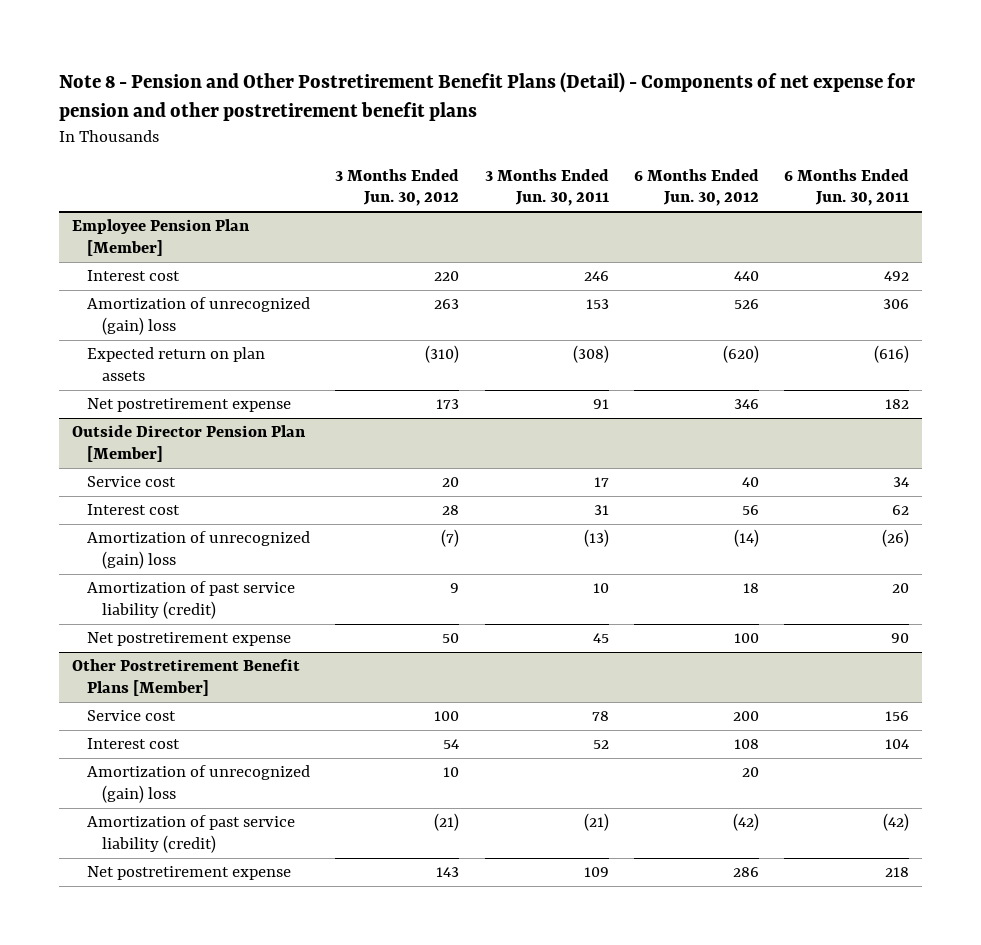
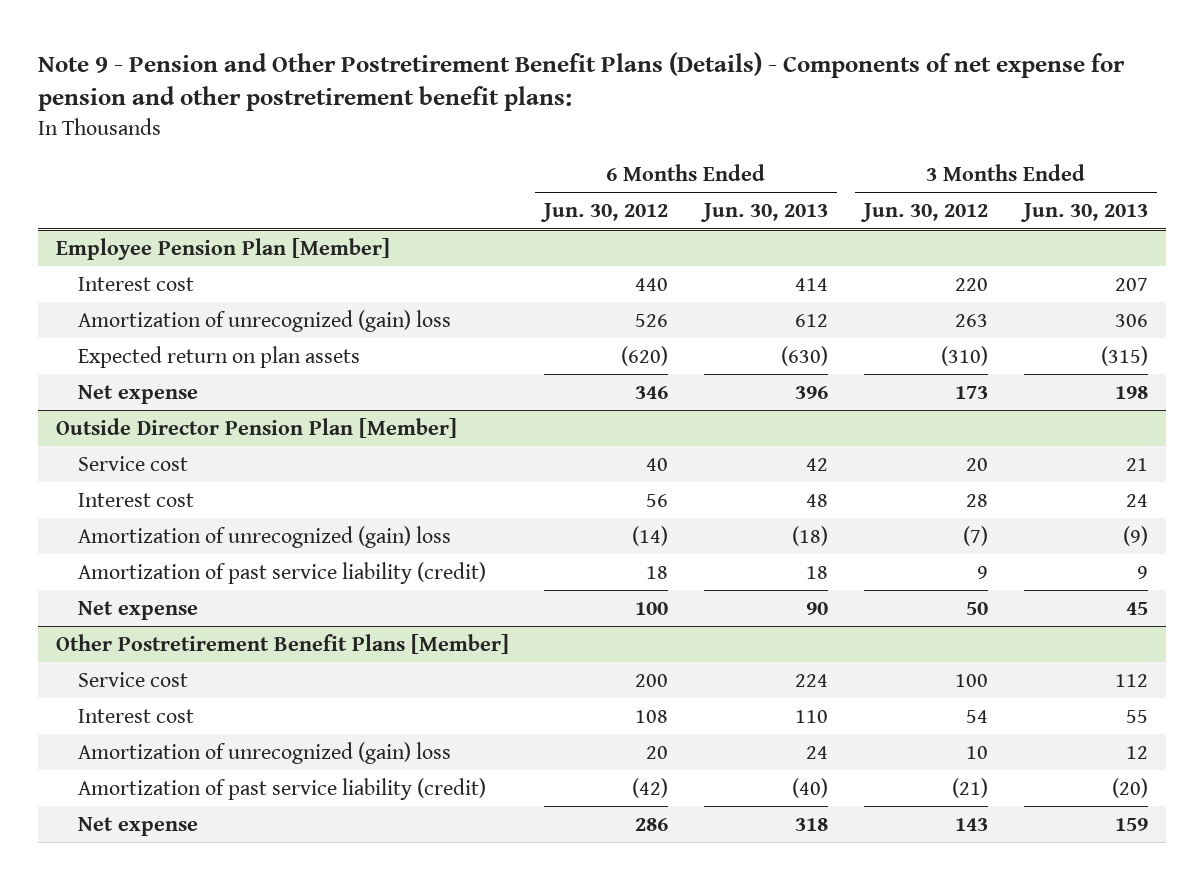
- Note 8 - Pension and Other Postretirement Benefit Plans (Detail) - Components of net expense for pension and other postretirement benefit plans
+ Note 9 - Pension and Other Postretirement Benefit Plans (Details) - Components of net expense for pension and other postretirement benefit plans:
- | 3 Months Ended Jun. 30, 2012 | 3 Months Ended Jun. 30, 2011 | 6 Months Ended Jun. 30, 2012 | 6 Months Ended Jun. 30, 2011
+ | 6 Months Ended Jun. 30, 2012 | 6 Months Ended Jun. 30, 2013 | 3 Months Ended Jun. 30, 2012 | 3 Months Ended Jun. 30, 2013
@ Employee Pension Plan [Member]
- Net postretirement expense | 173 | 91 | 346 | 182
+ Net expense | 346 | 396 | 173 | 198
@ Outside Director Pension Plan [Member]
- Net postretirement expense | 50 | 45 | 100 | 90
+ Net expense | 100 | 90 | 50 | 45
@ Other Postretirement Benefit Plans [Member]
- Net postretirement expense | 143 | 109 | 286 | 218
+ Net expense | 286 | 318 | 143 | 159

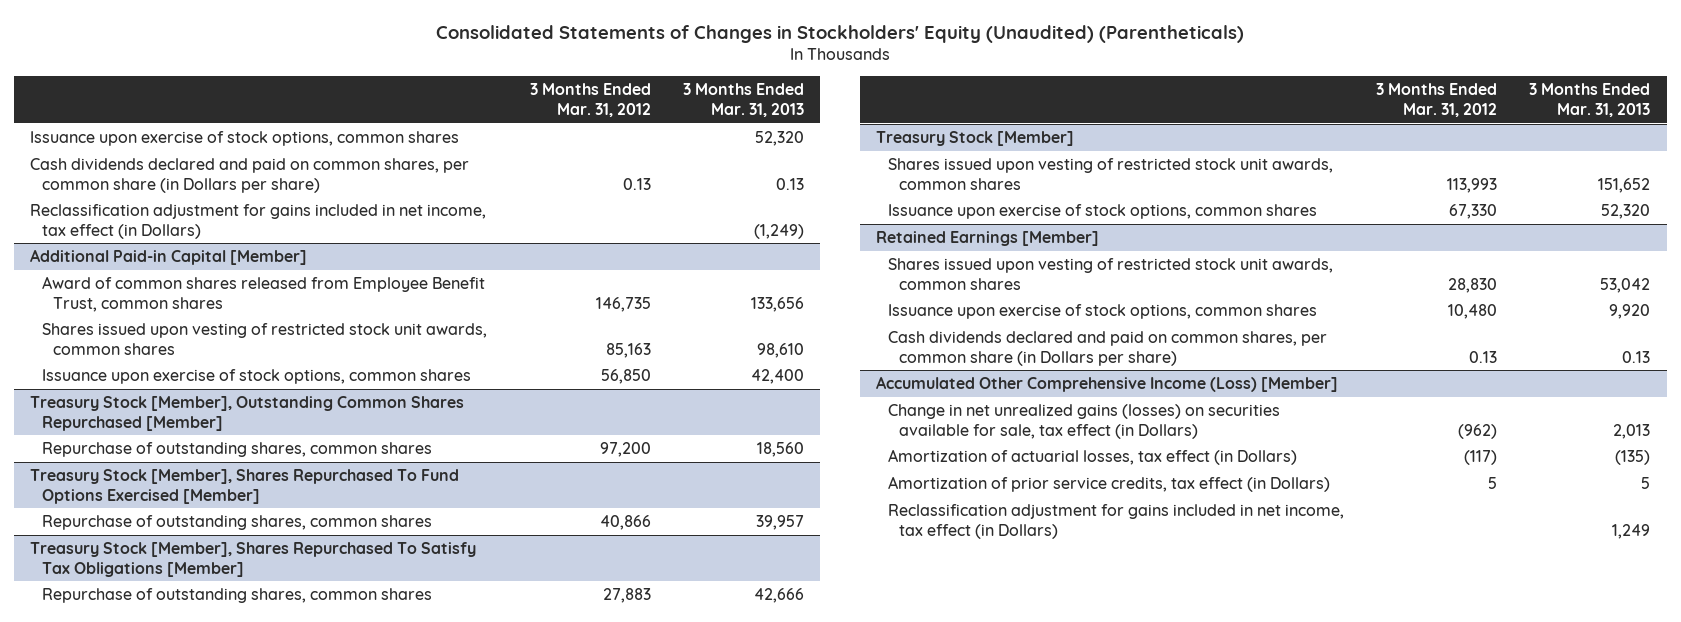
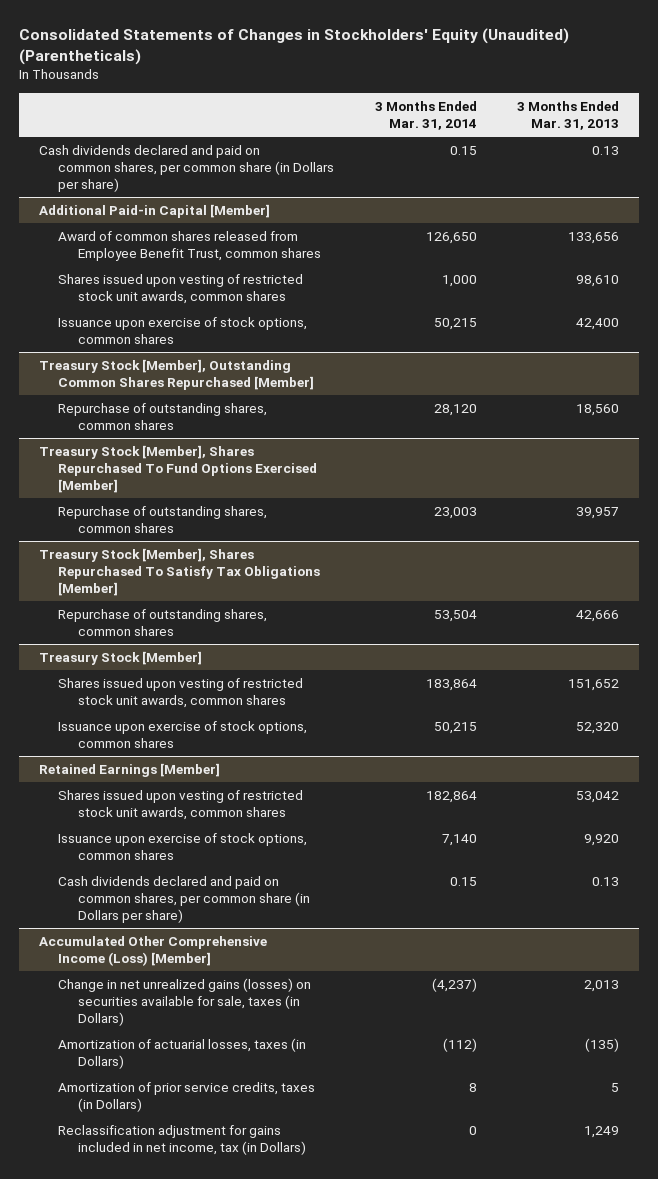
- | 3 Months Ended Mar. 31, 2012 | 3 Months Ended Mar. 31, 2013
+ | 3 Months Ended Mar. 31, 2014 | 3 Months Ended Mar. 31, 2013
- Issuance upon exercise of stock options, common shares | | 52,320
- Reclassification adjustment for gains included in net income, tax effect (in Dollars) | | (1,249)
@ Accumulated Other Comprehensive Income (Loss) [Member]
- Change in net unrealized gains (losses) on securities available for sale, tax effect (in Dollars) | (962) | 2,013
- Amortization of actuarial losses, tax effect (in Dollars) | (117) | (135)
- Amortization of prior service credits, tax effect (in Dollars) | 5 | 5
- Reclassification adjustment for gains included in net income, tax effect (in Dollars) | | 1,249
+ Change in net unrealized gains (losses) on securities available for sale, taxes (in Dollars) | (4,237) | 2,013
+ Amortization of actuarial losses, taxes (in Dollars) | (112) | (135)
+ Amortization of prior service credits, taxes (in Dollars) | 8 | 5
+ Reclassification adjustment for gains included in net income, tax (in Dollars) | 0 | 1,249

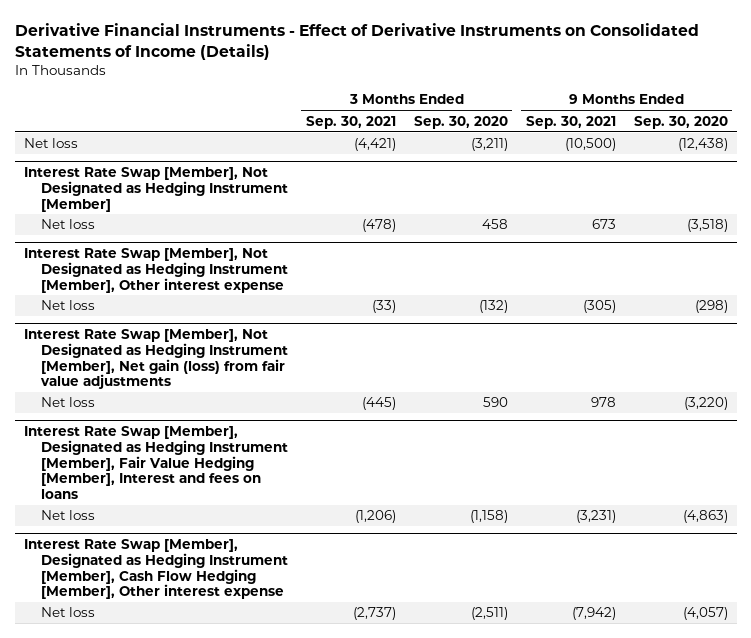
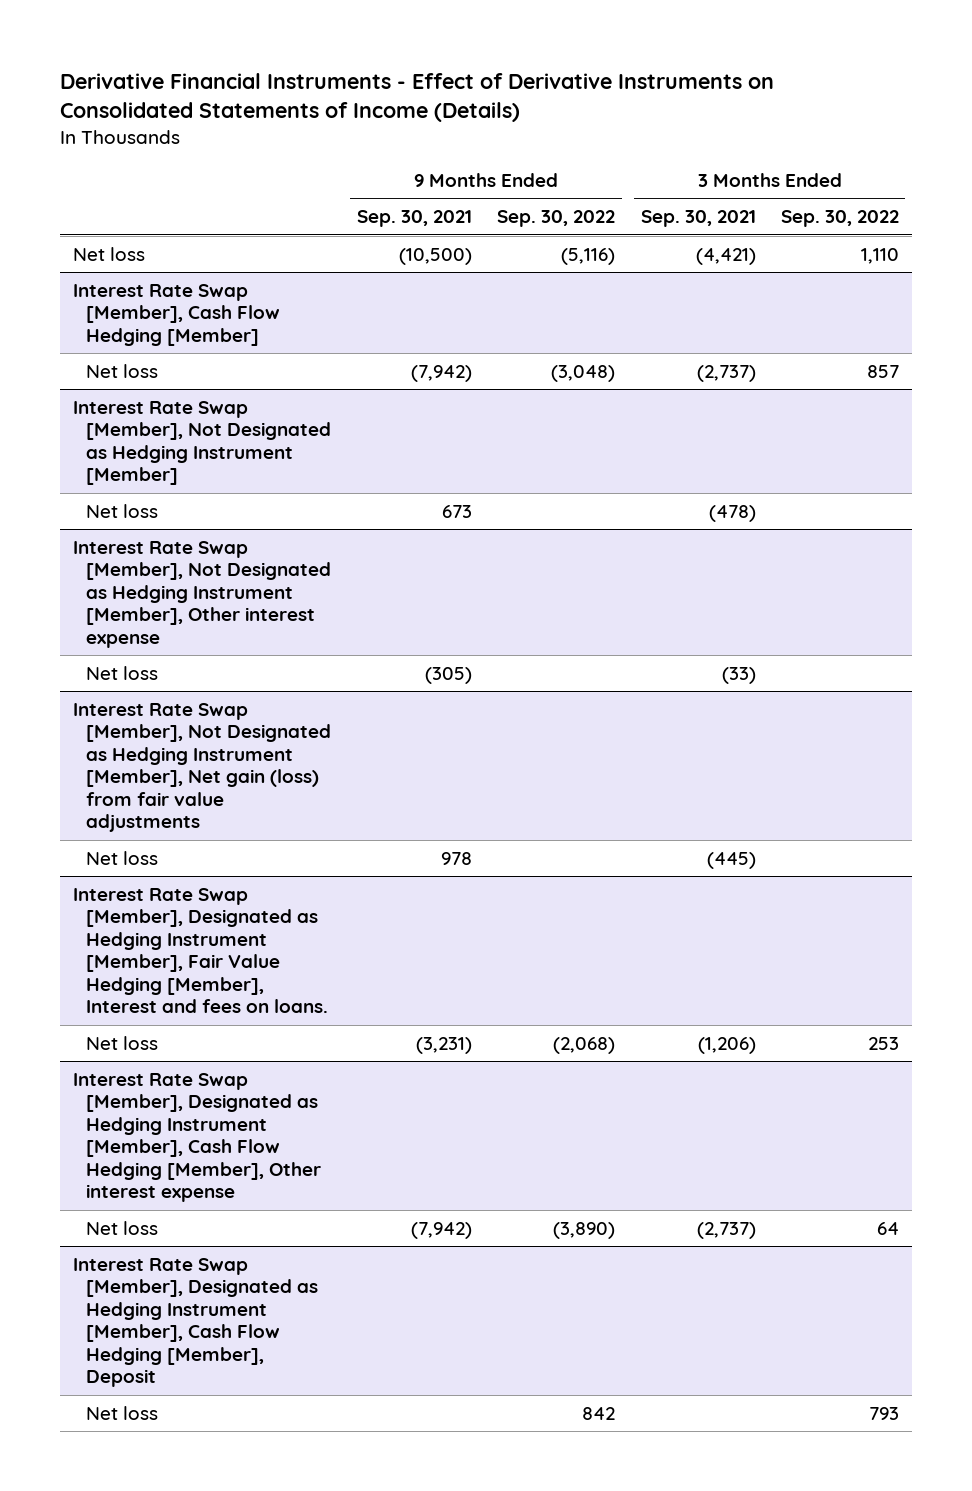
- | 3 Months Ended Sep. 30, 2021 | 3 Months Ended Sep. 30, 2020 | 9 Months Ended Sep. 30, 2021 | 9 Months Ended Sep. 30, 2020
+ | 9 Months Ended Sep. 30, 2021 | 9 Months Ended Sep. 30, 2022 | 3 Months Ended Sep. 30, 2021 | 3 Months Ended Sep. 30, 2022
+ Interest Rate Swap [Member], Cash Flow Hedging [Member]
+ Net loss | (7,942) | (3,048) | (2,737) | 857
- Interest Rate Swap [Member], Designated as Hedging Instrument [Member], Fair Value Hedging [Member], Interest and fees on loans
+ Interest Rate Swap [Member], Designated as Hedging Instrument [Member], Fair Value Hedging [Member], Interest and fees on loans.
+ Interest Rate Swap [Member], Designated as Hedging Instrument [Member], Cash Flow Hedging [Member], Deposit
+ Net loss | | 842 | | 793

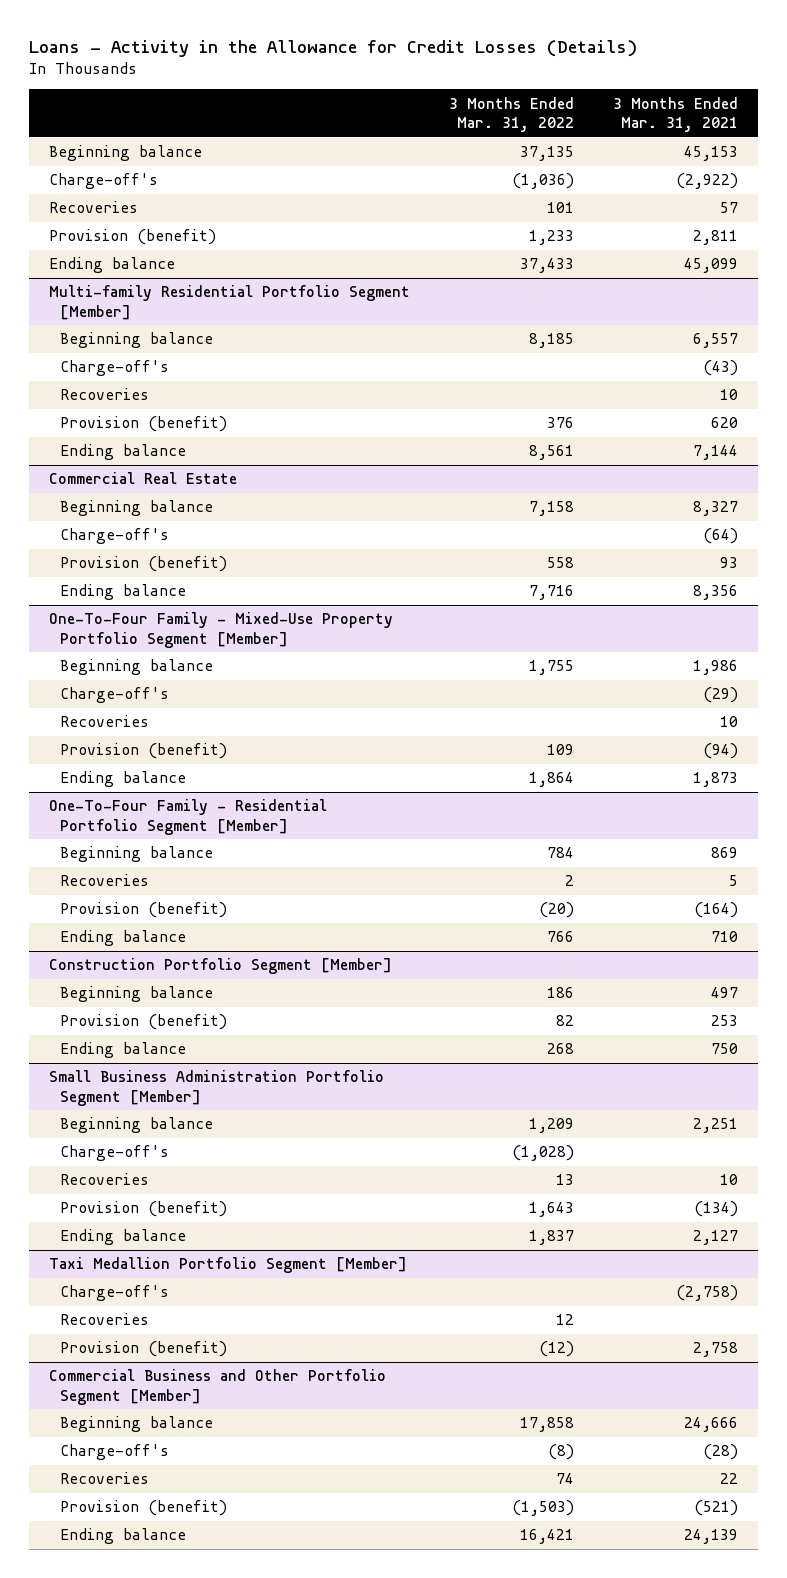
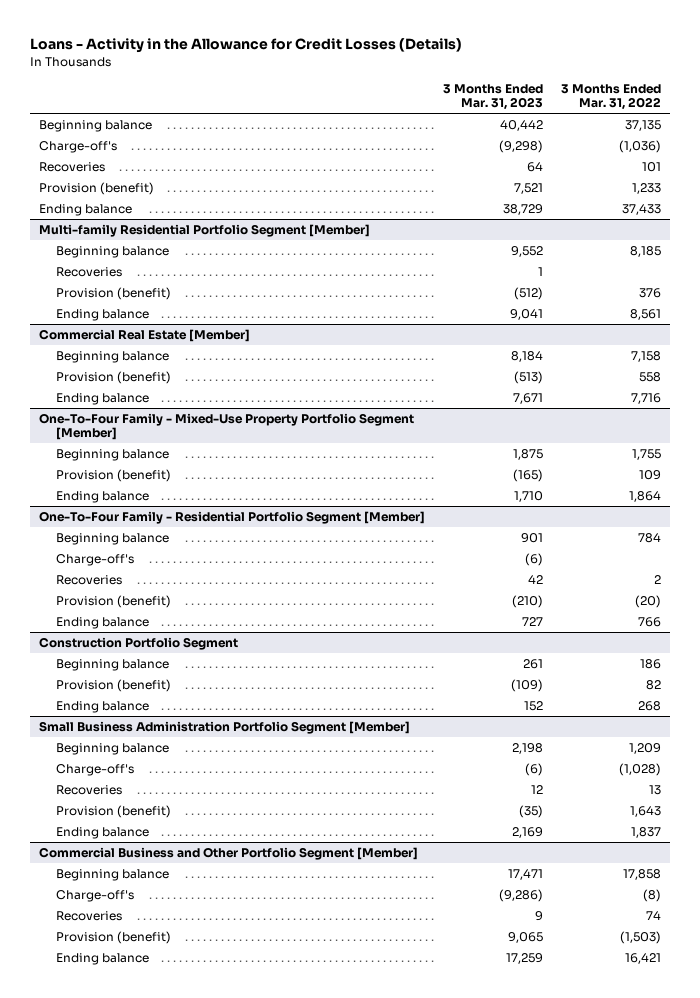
- | 3 Months Ended Mar. 31, 2022 | 3 Months Ended Mar. 31, 2021
+ | 3 Months Ended Mar. 31, 2023 | 3 Months Ended Mar. 31, 2022
@ Multi-family Residential Portfolio Segment [Member]
- Charge-off's | | (43)
- Commercial Real Estate
+ Commercial Real Estate [Member]
- Charge-off's | | (64)
@ One-To-Four Family - Mixed-Use Property Portfolio Segment [Member]
- Charge-off's | | (29)
- Recoveries | | 10
@ One-To-Four Family - Residential Portfolio Segment [Member]
+ Charge-off's | (6) |
- Construction Portfolio Segment [Member]
+ Construction Portfolio Segment
- Taxi Medallion Portfolio Segment [Member]
- Charge-off's | | (2,758)
- Recoveries | 12 |
- Provision (benefit) | (12) | 2,758

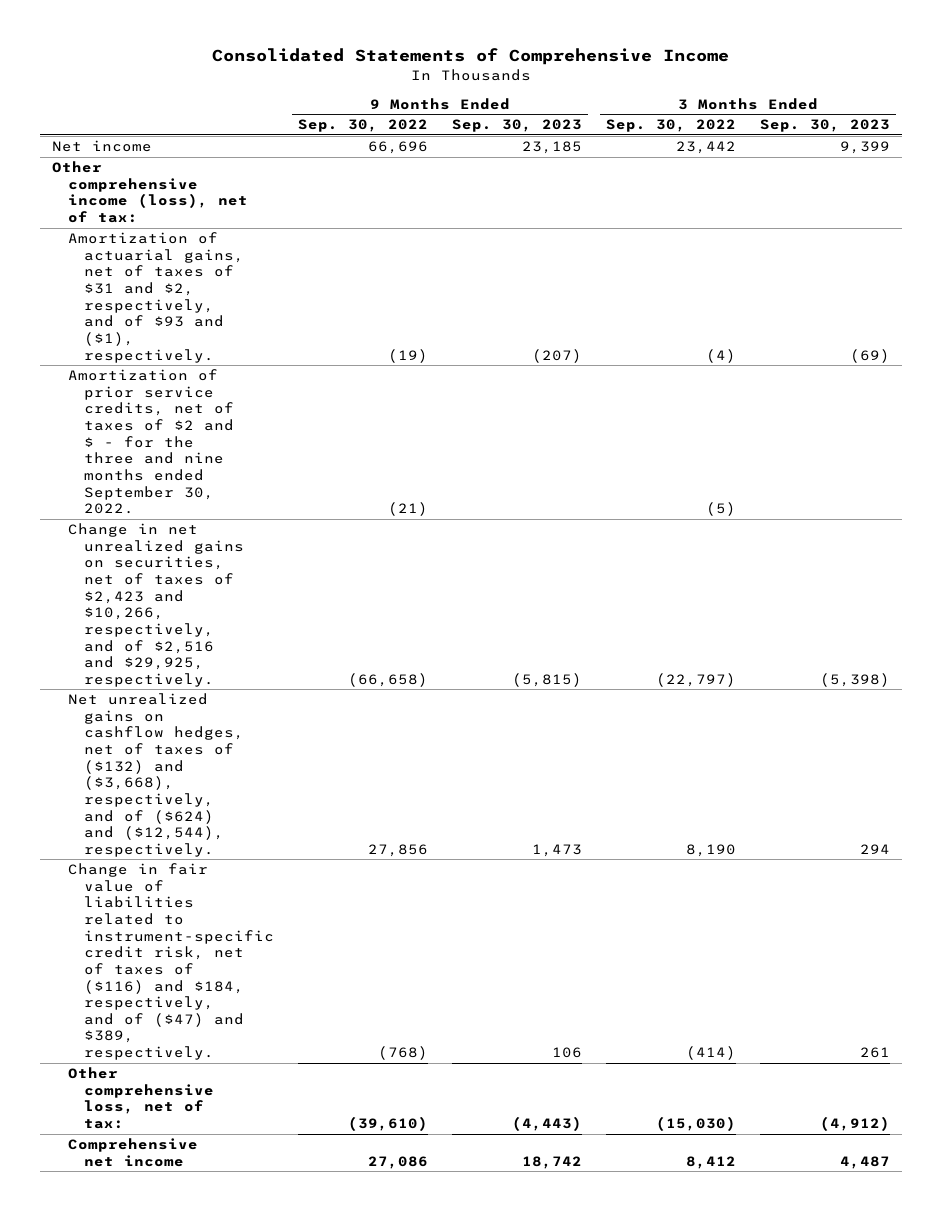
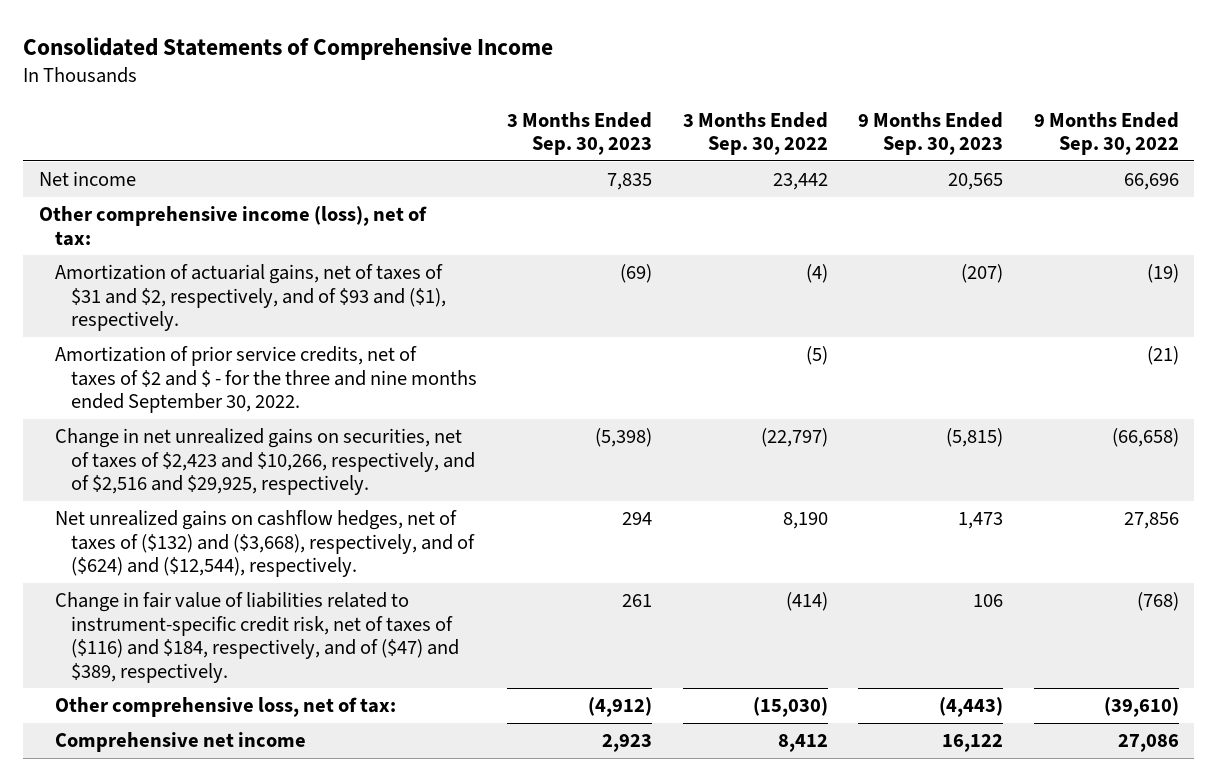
- | 9 Months Ended Sep. 30, 2022 | 9 Months Ended Sep. 30, 2023 | 3 Months Ended Sep. 30, 2022 | 3 Months Ended Sep. 30, 2023
+ | 3 Months Ended Sep. 30, 2023 | 3 Months Ended Sep. 30, 2022 | 9 Months Ended Sep. 30, 2023 | 9 Months Ended Sep. 30, 2022
- Net income | 66,696 | 23,185 | 23,442 | 9,399
+ Net income | 7,835 | 23,442 | 20,565 | 66,696
- Comprehensive net income | 27,086 | 18,742 | 8,412 | 4,487
+ Comprehensive net income | 2,923 | 8,412 | 16,122 | 27,086

